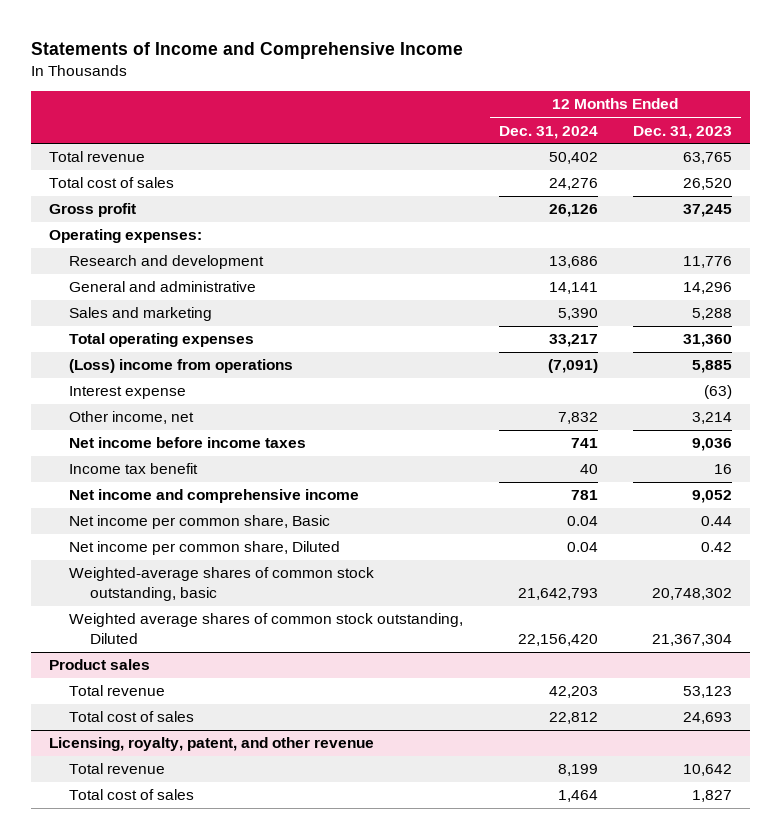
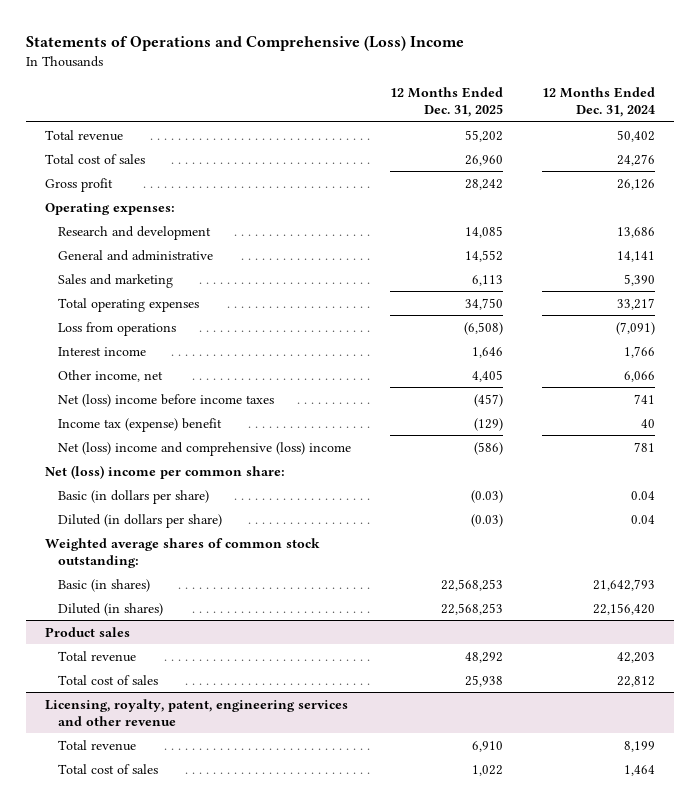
- Statements of Income and Comprehensive Income
+ Statements of Operations and Comprehensive (Loss) Income
- | 12 Months Ended Dec. 31, 2024 | 12 Months Ended Dec. 31, 2023
+ | 12 Months Ended Dec. 31, 2025 | 12 Months Ended Dec. 31, 2024
- (Loss) income from operations | (7,091) | 5,885
- Interest expense | | (63)
- Other income, net | 7,832 | 3,214
- Net income before income taxes | 741 | 9,036
- Income tax benefit | 40 | 16
- Net income and comprehensive income | 781 | 9,052
- Net income per common share, Basic | 0.04 | 0.44
- Net income per common share, Diluted | 0.04 | 0.42
- Weighted-average shares of common stock outstanding, basic | 21,642,793 | 20,748,302
- Weighted average shares of common stock outstanding, Diluted | 22,156,420 | 21,367,304
+ Loss from operations | (6,508) | (7,091)
+ Interest income | 1,646 | 1,766
+ Other income, net | 4,405 | 6,066
+ Net (loss) income before income taxes | (457) | 741
+ Income tax (expense) benefit | (129) | 40
+ Net (loss) income and comprehensive (loss) income | (586) | 781
+ Net (loss) income per common share:
+ Basic (in dollars per share) | (0.03) | 0.04
+ Diluted (in dollars per share) | (0.03) | 0.04
+ Weighted average shares of common stock outstanding:
+ Basic (in shares) | 22,568,253 | 21,642,793
+ Diluted (in shares) | 22,568,253 | 22,156,420
- Licensing, royalty, patent, and other revenue
+ Licensing, royalty, patent, engineering services and other revenue

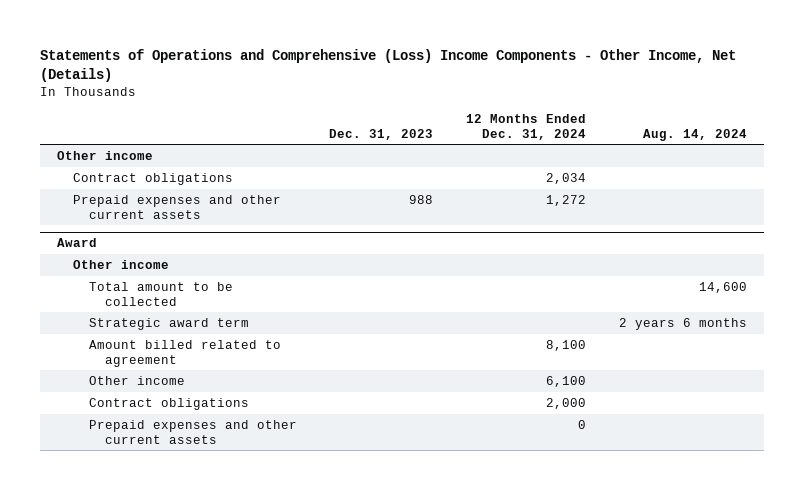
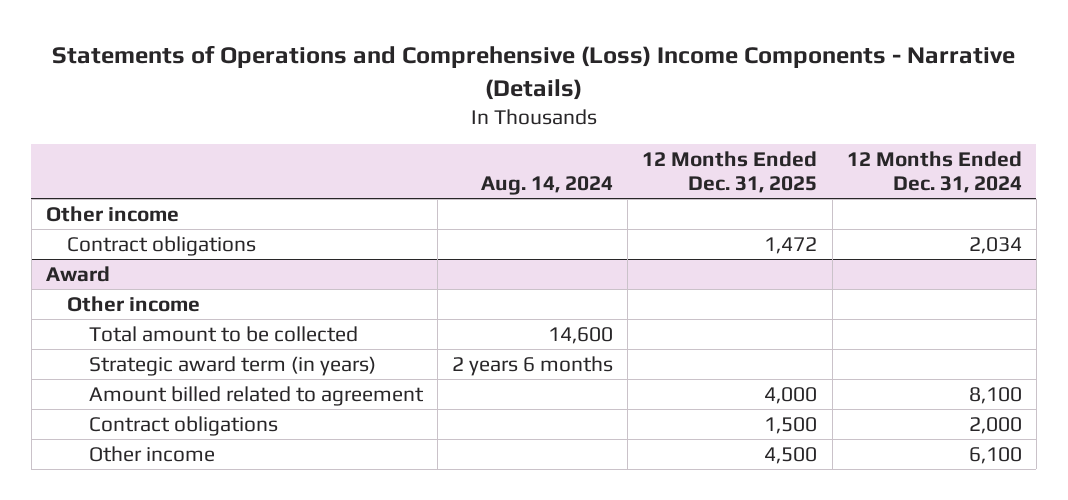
- Statements of Operations and Comprehensive (Loss) Income Components - Other Income, Net (Details)
+ Statements of Operations and Comprehensive (Loss) Income Components - Narrative (Details)
- | Dec. 31, 2023 | 12 Months Ended Dec. 31, 2024 | Aug. 14, 2024
+ | Aug. 14, 2024 | 12 Months Ended Dec. 31, 2025 | 12 Months Ended Dec. 31, 2024
- Prepaid expenses and other current assets | 988 | 1,272 |
@ Award
- Strategic award term | | | 2 years 6 months
+ Strategic award term (in years) | 2 years 6 months | |
- Prepaid expenses and other current assets | | 0 |
moved down: Other income | | 4,500 | 6,100

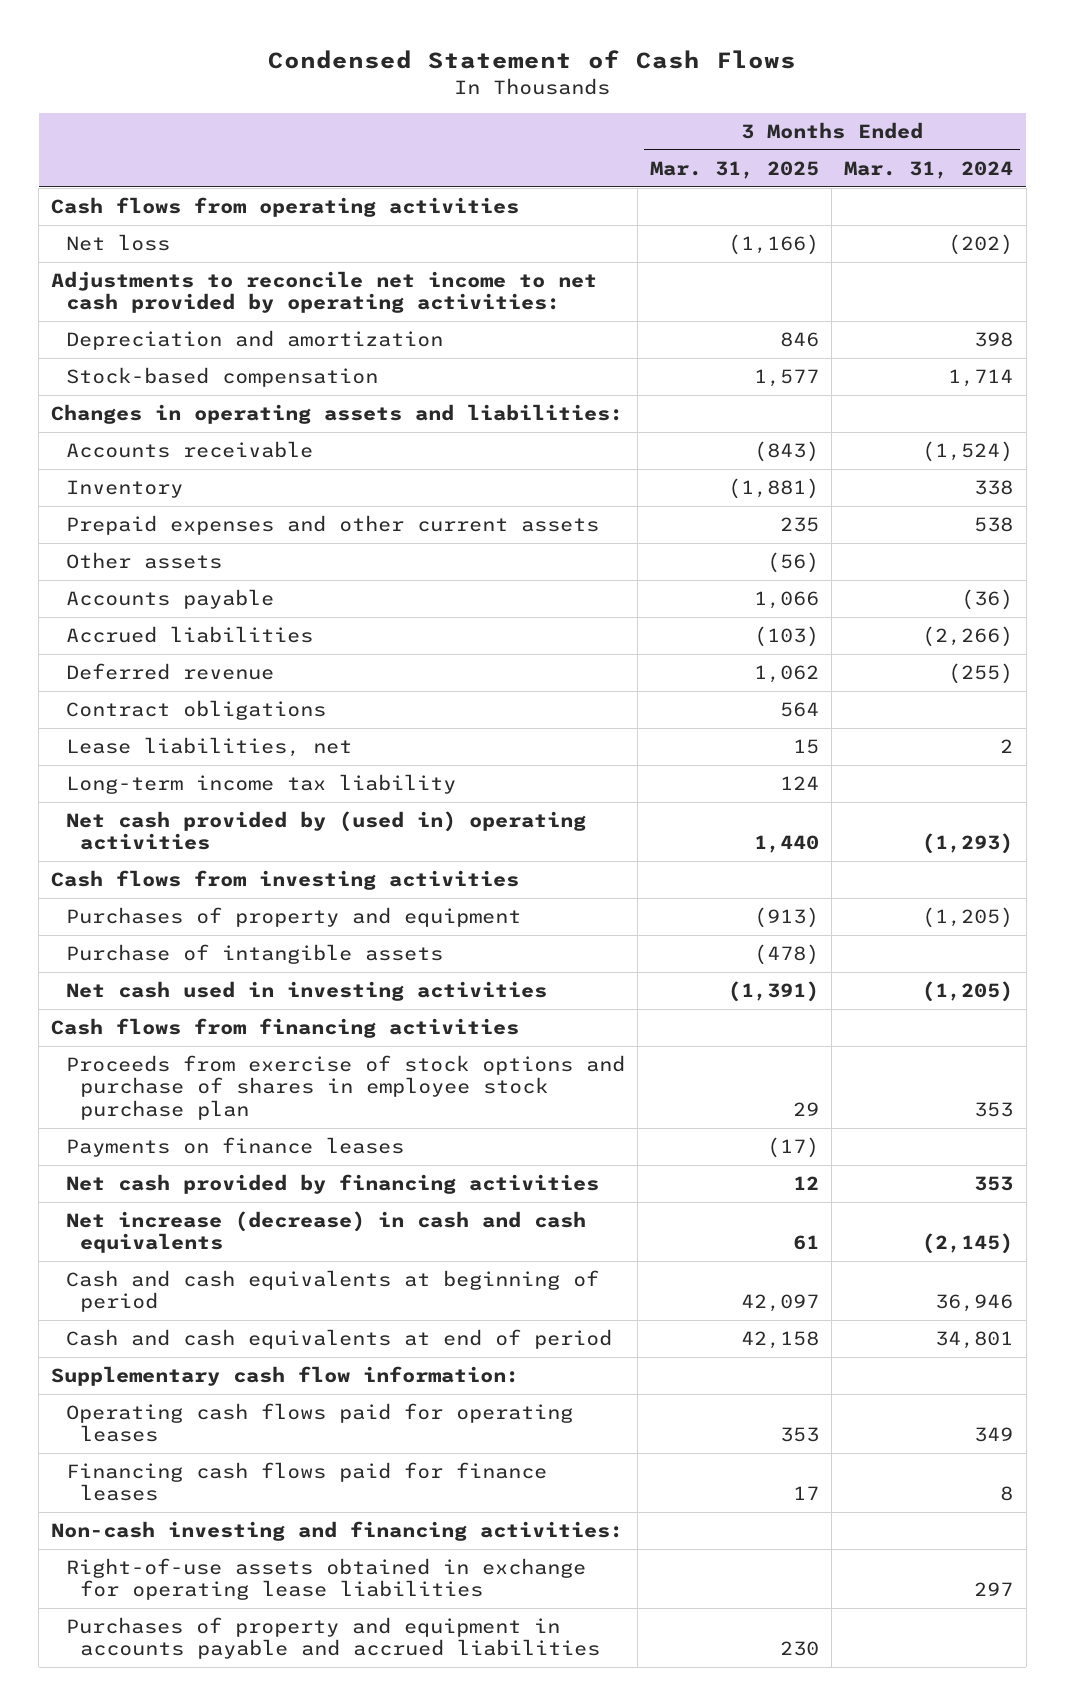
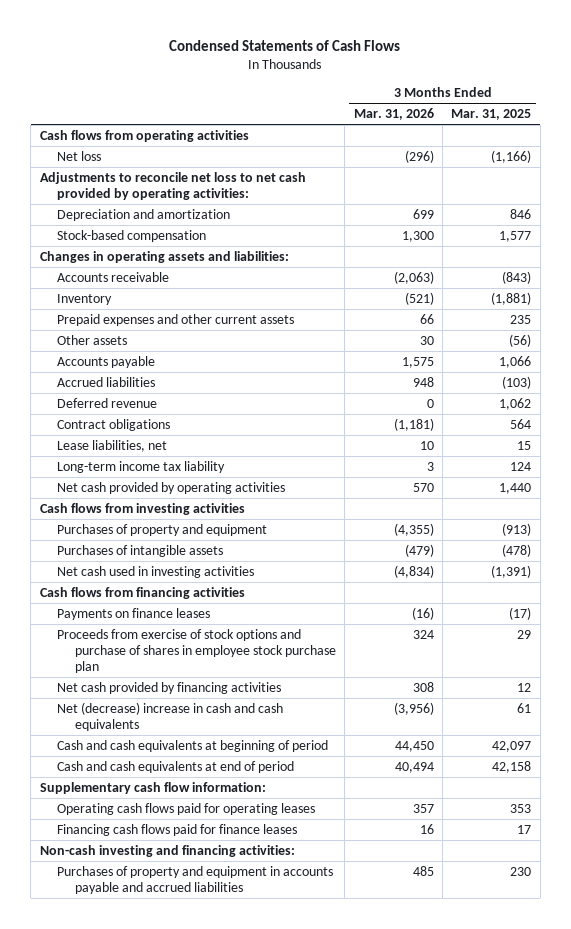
- Condensed Statement of Cash Flows
+ Condensed Statements of Cash Flows
- | 3 Months Ended Mar. 31, 2025 | 3 Months Ended Mar. 31, 2024
+ | 3 Months Ended Mar. 31, 2026 | 3 Months Ended Mar. 31, 2025
- Adjustments to reconcile net income to net cash provided by operating activities:
+ Adjustments to reconcile net loss to net cash provided by operating activities:
- Net cash provided by (used in) operating activities | 1,440 | (1,293)
+ Net cash provided by operating activities | 570 | 1,440
- Purchase of intangible assets | (478) |
+ Purchases of intangible assets | (479) | (478)
moved down: Proceeds from exercise of stock options and purchase of shares in employee stock purchase plan | 324 | 29
- Net increase (decrease) in cash and cash equivalents | 61 | (2,145)
+ Net (decrease) increase in cash and cash equivalents | (3,956) | 61
- Right-of-use assets obtained in exchange for operating lease liabilities | | 297

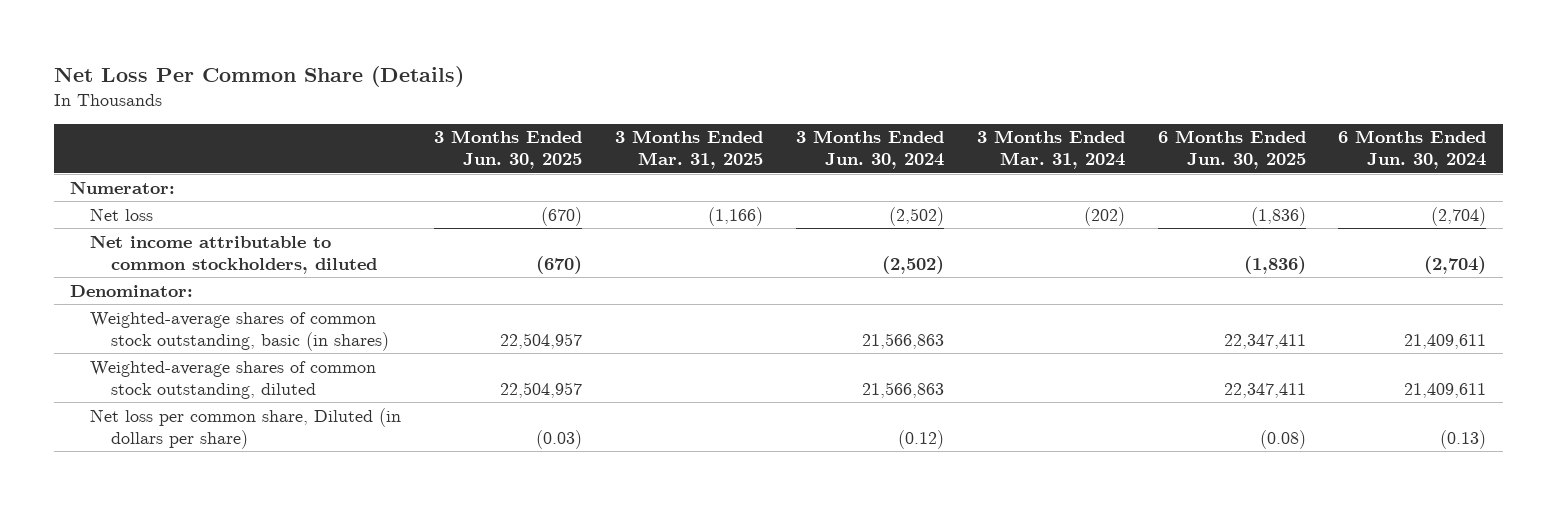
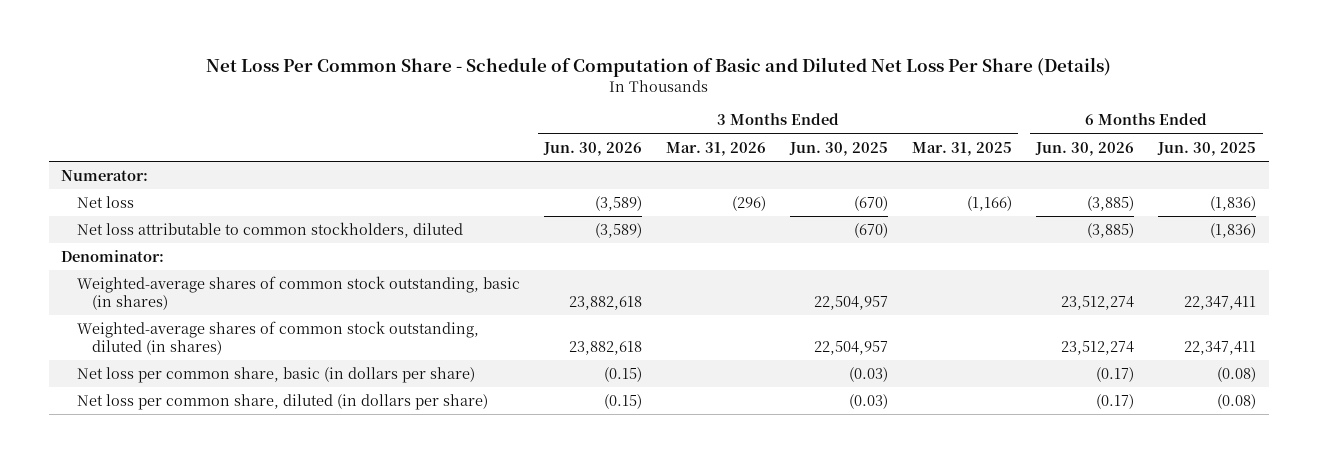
- Net Loss Per Common Share (Details)
+ Net Loss Per Common Share - Schedule of Computation of Basic and Diluted Net Loss Per Share (Details)
- | 3 Months Ended Jun. 30, 2025 | 3 Months Ended Mar. 31, 2025 | 3 Months Ended Jun. 30, 2024 | 3 Months Ended Mar. 31, 2024 | 6 Months Ended Jun. 30, 2025 | 6 Months Ended Jun. 30, 2024
+ | 3 Months Ended Jun. 30, 2026 | 3 Months Ended Mar. 31, 2026 | 3 Months Ended Jun. 30, 2025 | 3 Months Ended Mar. 31, 2025 | 6 Months Ended Jun. 30, 2026 | 6 Months Ended Jun. 30, 2025
- Net income attributable to common stockholders, diluted | (670) | | (2,502) | | (1,836) | (2,704)
+ Net loss attributable to common stockholders, diluted | (3,589) | | (670) | | (3,885) | (1,836)
- Weighted-average shares of common stock outstanding, diluted | 22,504,957 | | 21,566,863 | | 22,347,411 | 21,409,611
- Net loss per common share, Diluted (in dollars per share) | (0.03) | | (0.12) | | (0.08) | (0.13)
+ Weighted-average shares of common stock outstanding, diluted (in shares) | 23,882,618 | | 22,504,957 | | 23,512,274 | 22,347,411
+ Net loss per common share, basic (in dollars per share) | (0.15) | | (0.03) | | (0.17) | (0.08)
+ Net loss per common share, diluted (in dollars per share) | (0.15) | | (0.03) | | (0.17) | (0.08)

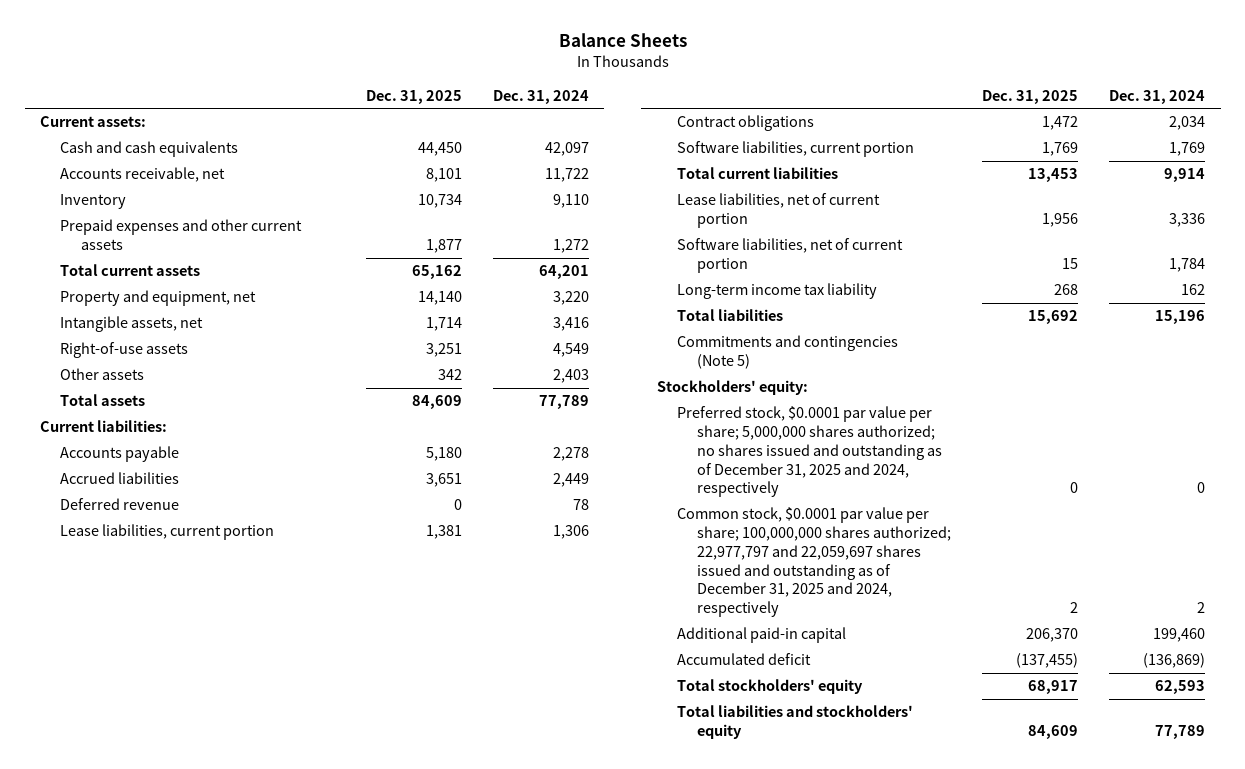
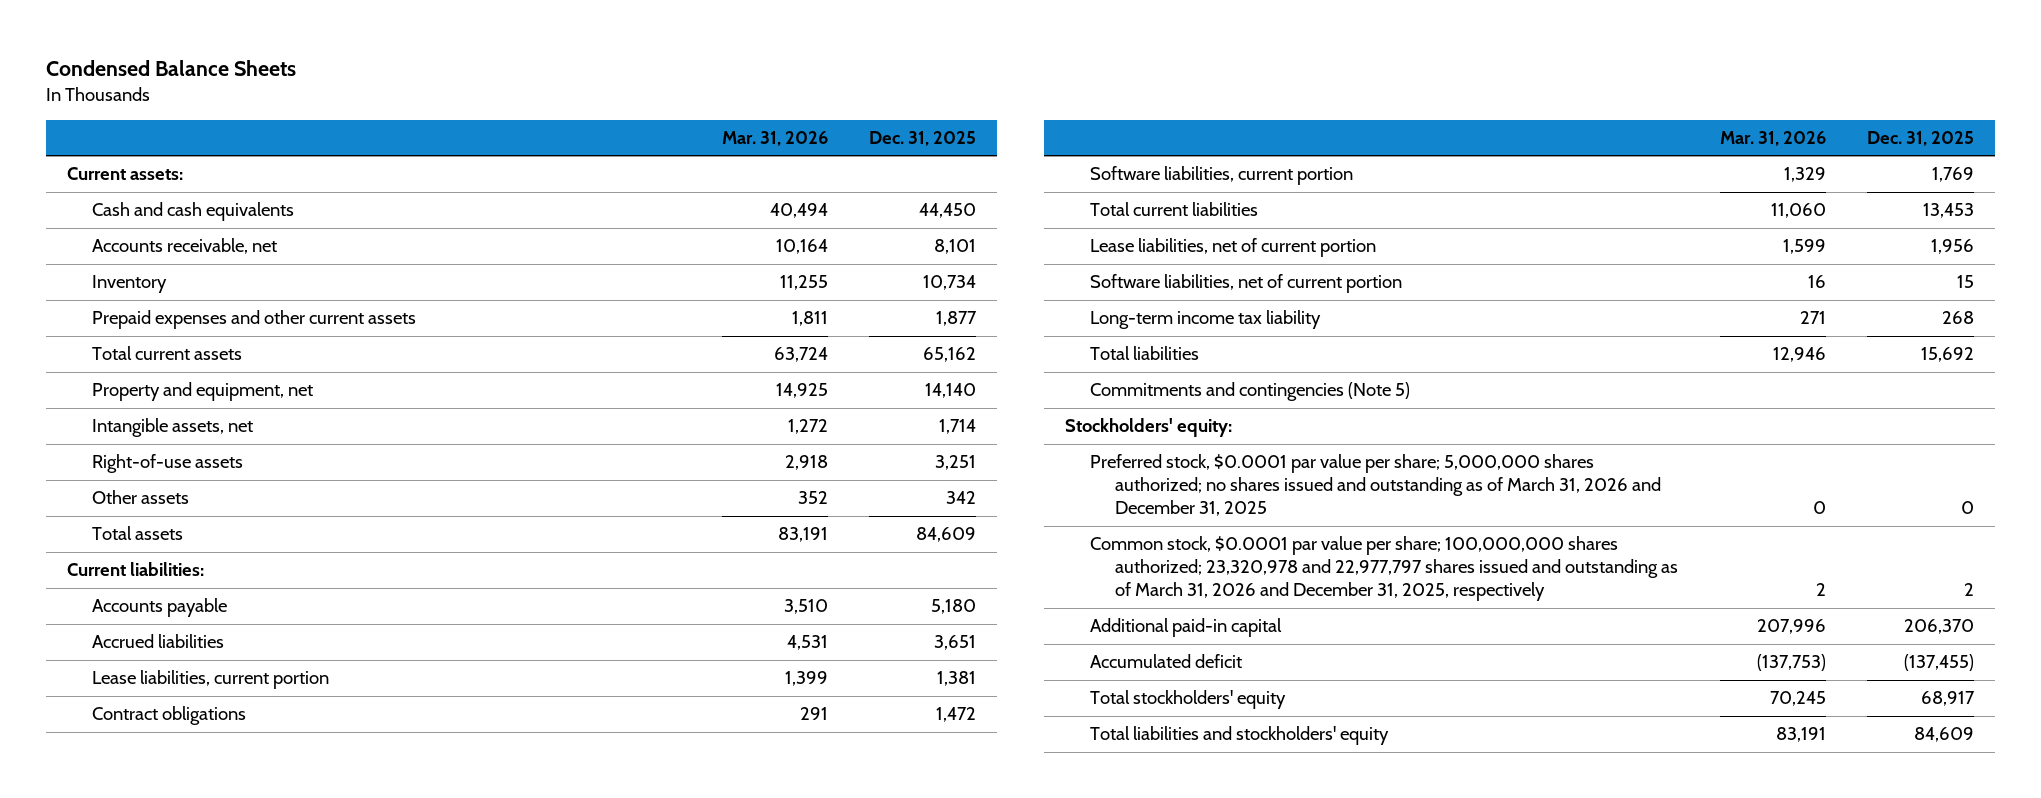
- Balance Sheets
+ Condensed Balance Sheets
- | Dec. 31, 2025 | Dec. 31, 2024
+ | Mar. 31, 2026 | Dec. 31, 2025
- Deferred revenue | 0 | 78
- Preferred stock, $0.0001 par value per share; 5,000,000 shares authorized; no shares issued and outstanding as of December 31, 2025 and 2024, respectively | 0 | 0
- Common stock, $0.0001 par value per share; 100,000,000 shares authorized; 22,977,797 and 22,059,697 shares issued and outstanding as of December 31, 2025 and 2024, respectively | 2 | 2
+ Preferred stock, $0.0001 par value per share; 5,000,000 shares authorized; no shares issued and outstanding as of March 31, 2026 and December 31, 2025 | 0 | 0
+ Common stock, $0.0001 par value per share; 100,000,000 shares authorized; 23,320,978 and 22,977,797 shares issued and outstanding as of March 31, 2026 and December 31, 2025, respectively | 2 | 2

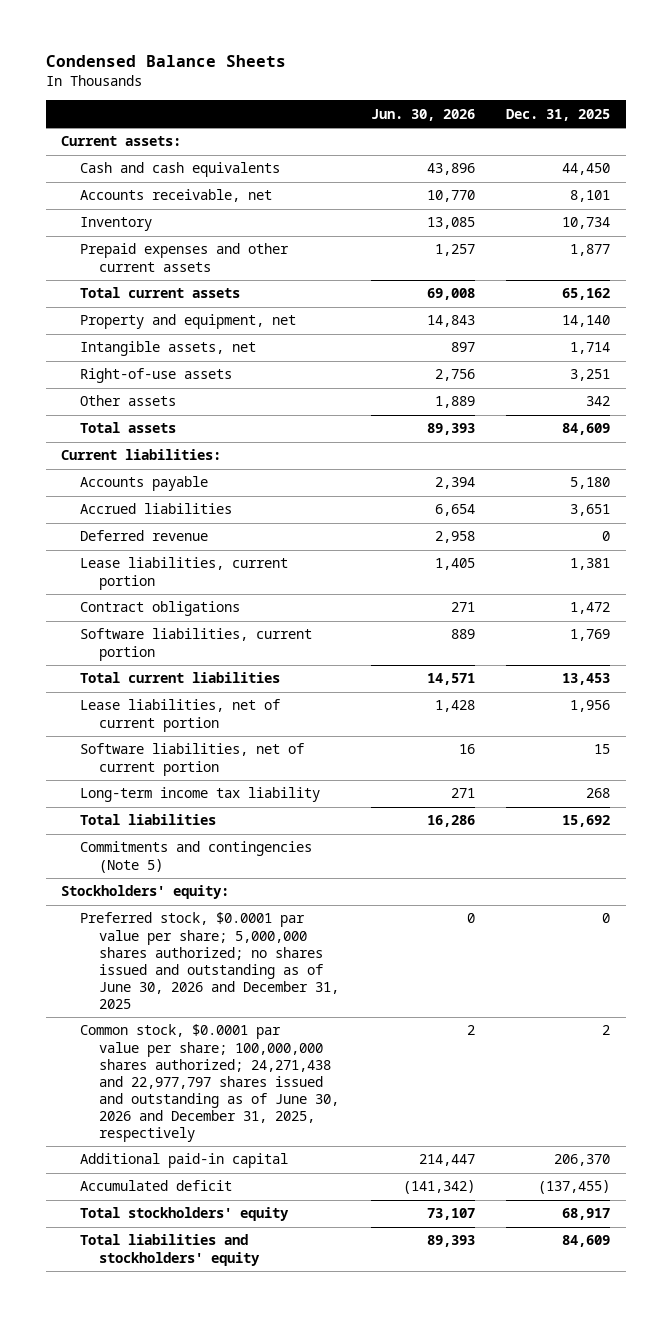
- | Mar. 31, 2026 | Dec. 31, 2025
+ | Jun. 30, 2026 | Dec. 31, 2025
+ Deferred revenue | 2,958 | 0
- Preferred stock, $0.0001 par value per share; 5,000,000 shares authorized; no shares issued and outstanding as of March 31, 2026 and December 31, 2025 | 0 | 0
- Common stock, $0.0001 par value per share; 100,000,000 shares authorized; 23,320,978 and 22,977,797 shares issued and outstanding as of March 31, 2026 and December 31, 2025, respectively | 2 | 2
+ Preferred stock, $0.0001 par value per share; 5,000,000 shares authorized; no shares issued and outstanding as of June 30, 2026 and December 31, 2025 | 0 | 0
+ Common stock, $0.0001 par value per share; 100,000,000 shares authorized; 24,271,438 and 22,977,797 shares issued and outstanding as of June 30, 2026 and December 31, 2025, respectively | 2 | 2

